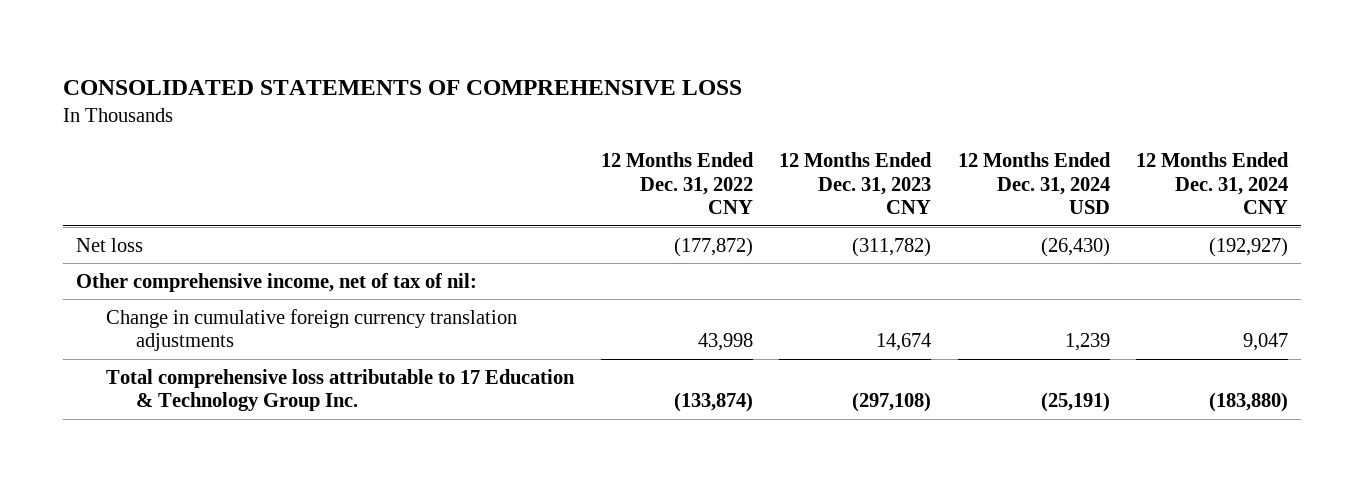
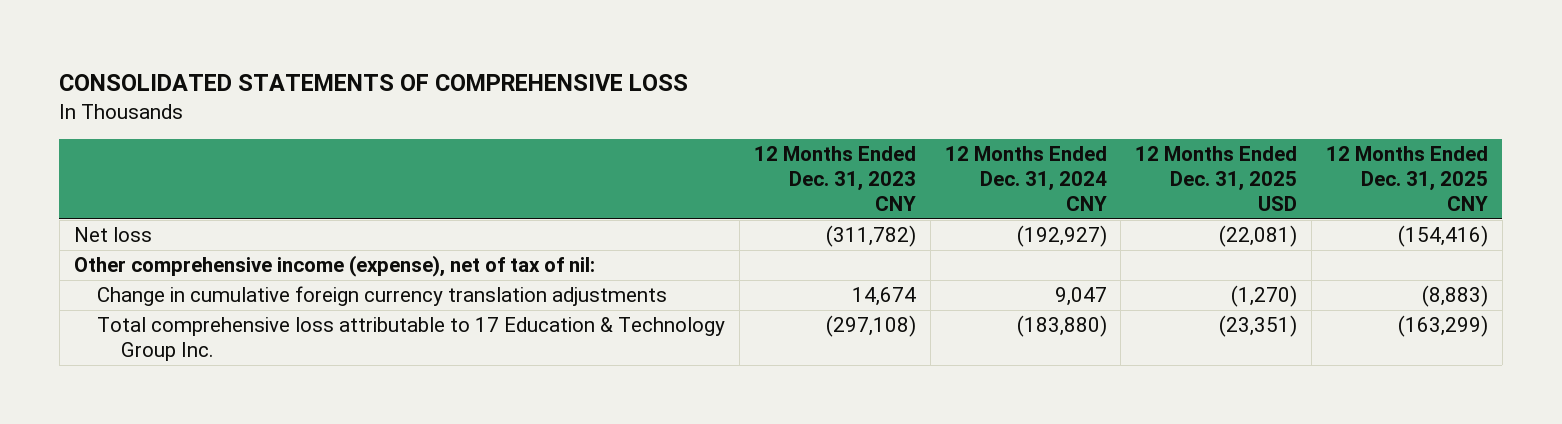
- | 12 Months Ended Dec. 31, 2022 CNY | 12 Months Ended Dec. 31, 2023 CNY | 12 Months Ended Dec. 31, 2024 USD | 12 Months Ended Dec. 31, 2024 CNY
+ | 12 Months Ended Dec. 31, 2023 CNY | 12 Months Ended Dec. 31, 2024 CNY | 12 Months Ended Dec. 31, 2025 USD | 12 Months Ended Dec. 31, 2025 CNY
- Other comprehensive income, net of tax of nil:
+ Other comprehensive income (expense), net of tax of nil:

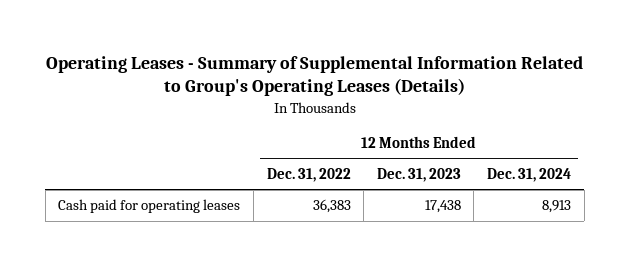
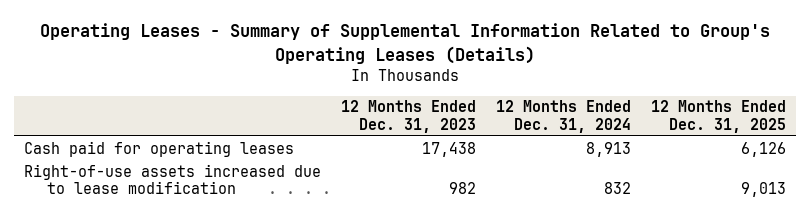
- | 12 Months Ended Dec. 31, 2022 | 12 Months Ended Dec. 31, 2023 | 12 Months Ended Dec. 31, 2024
+ | 12 Months Ended Dec. 31, 2023 | 12 Months Ended Dec. 31, 2024 | 12 Months Ended Dec. 31, 2025
+ Right-of-use assets increased due to lease modification | 982 | 832 | 9,013

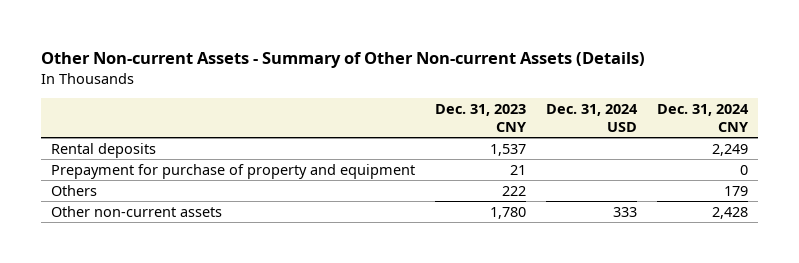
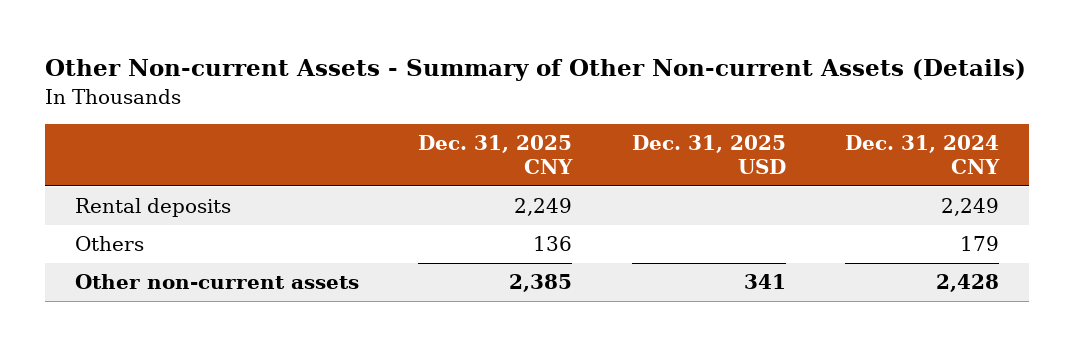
- | Dec. 31, 2023 CNY | Dec. 31, 2024 USD | Dec. 31, 2024 CNY
+ | Dec. 31, 2025 CNY | Dec. 31, 2025 USD | Dec. 31, 2024 CNY
- Prepayment for purchase of property and equipment | 21 | | 0

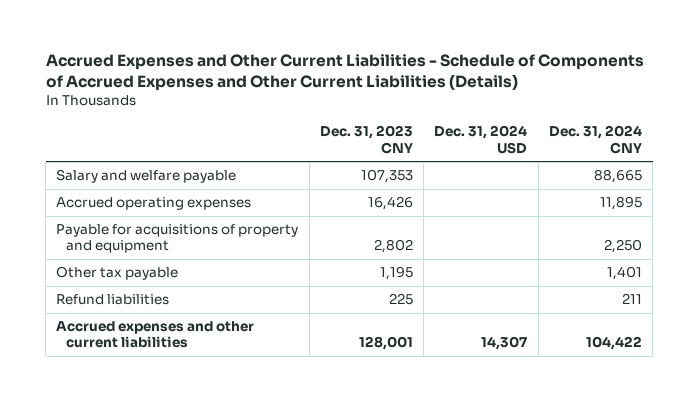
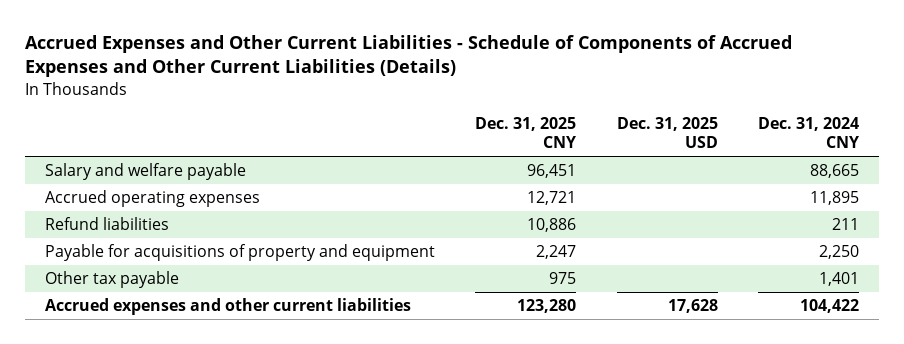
- | Dec. 31, 2023 CNY | Dec. 31, 2024 USD | Dec. 31, 2024 CNY
+ | Dec. 31, 2025 CNY | Dec. 31, 2025 USD | Dec. 31, 2024 CNY
moved up: Refund liabilities | 10,886 | | 211

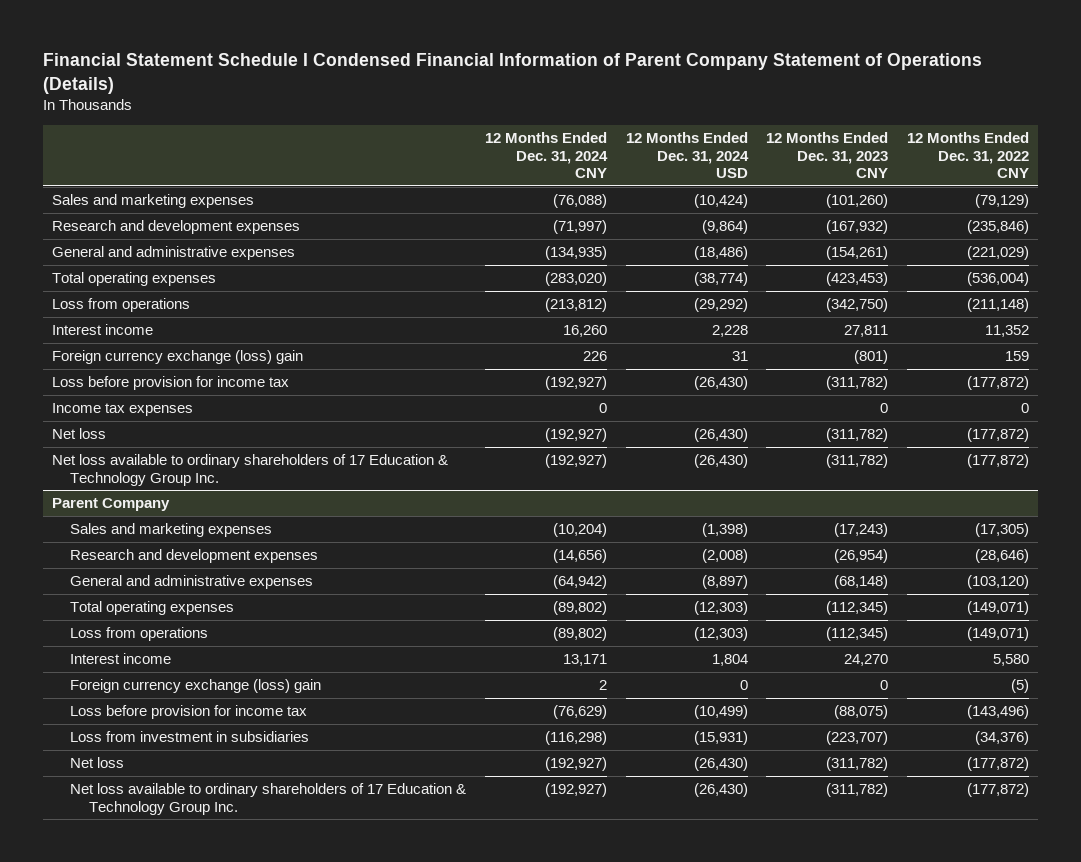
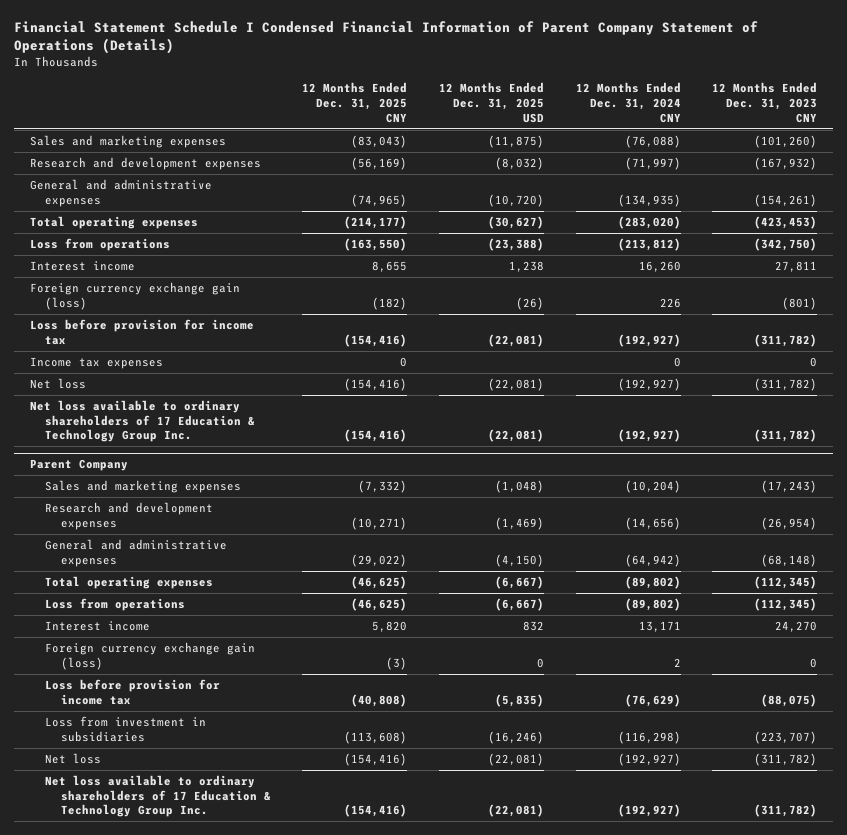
- | 12 Months Ended Dec. 31, 2024 CNY | 12 Months Ended Dec. 31, 2024 USD | 12 Months Ended Dec. 31, 2023 CNY | 12 Months Ended Dec. 31, 2022 CNY
+ | 12 Months Ended Dec. 31, 2025 CNY | 12 Months Ended Dec. 31, 2025 USD | 12 Months Ended Dec. 31, 2024 CNY | 12 Months Ended Dec. 31, 2023 CNY
- Foreign currency exchange (loss) gain | 226 | 31 | (801) | 159
+ Foreign currency exchange gain (loss) | (182) | (26) | 226 | (801)
@ Parent Company
- Foreign currency exchange (loss) gain | 2 | 0 | 0 | (5)
+ Foreign currency exchange gain (loss) | (3) | 0 | 2 | 0

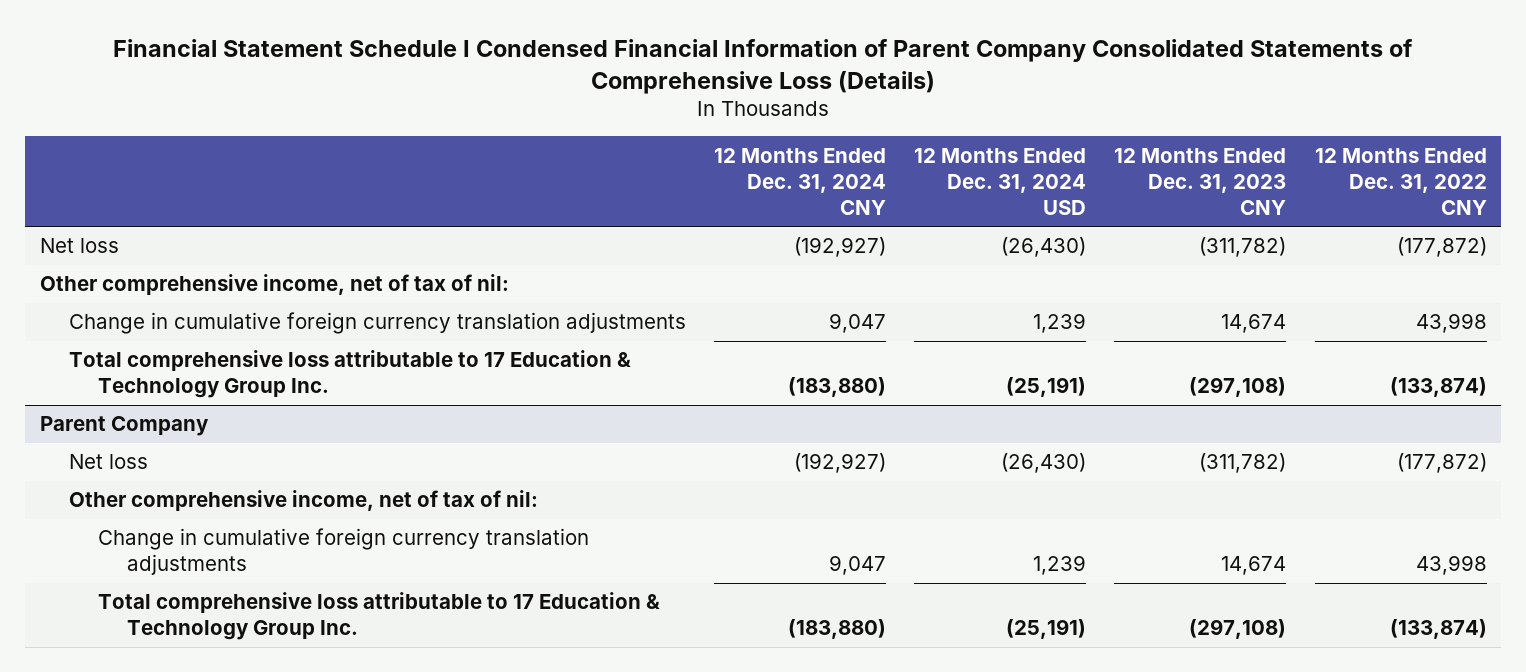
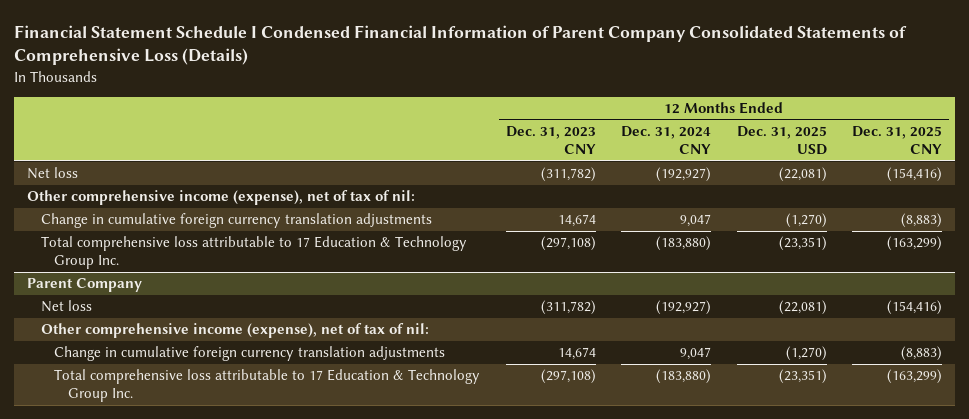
- | 12 Months Ended Dec. 31, 2024 CNY | 12 Months Ended Dec. 31, 2024 USD | 12 Months Ended Dec. 31, 2023 CNY | 12 Months Ended Dec. 31, 2022 CNY
+ | 12 Months Ended Dec. 31, 2023 CNY | 12 Months Ended Dec. 31, 2024 CNY | 12 Months Ended Dec. 31, 2025 USD | 12 Months Ended Dec. 31, 2025 CNY
- Other comprehensive income, net of tax of nil:
+ Other comprehensive income (expense), net of tax of nil:
@ Parent Company
- Other comprehensive income, net of tax of nil:
+ Other comprehensive income (expense), net of tax of nil:

